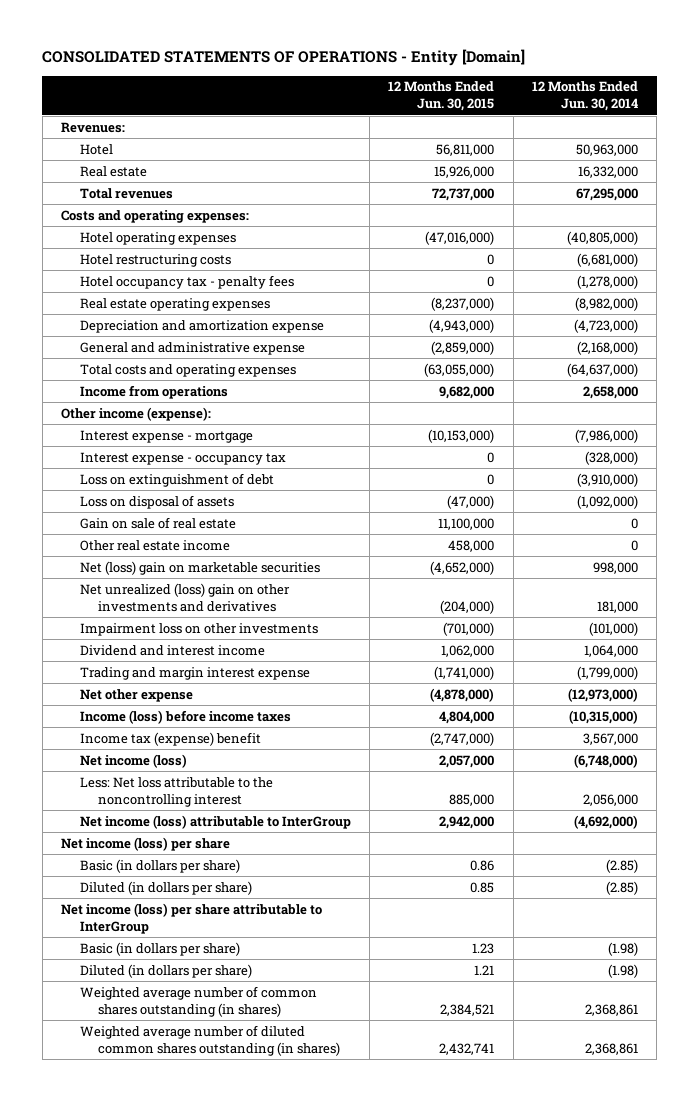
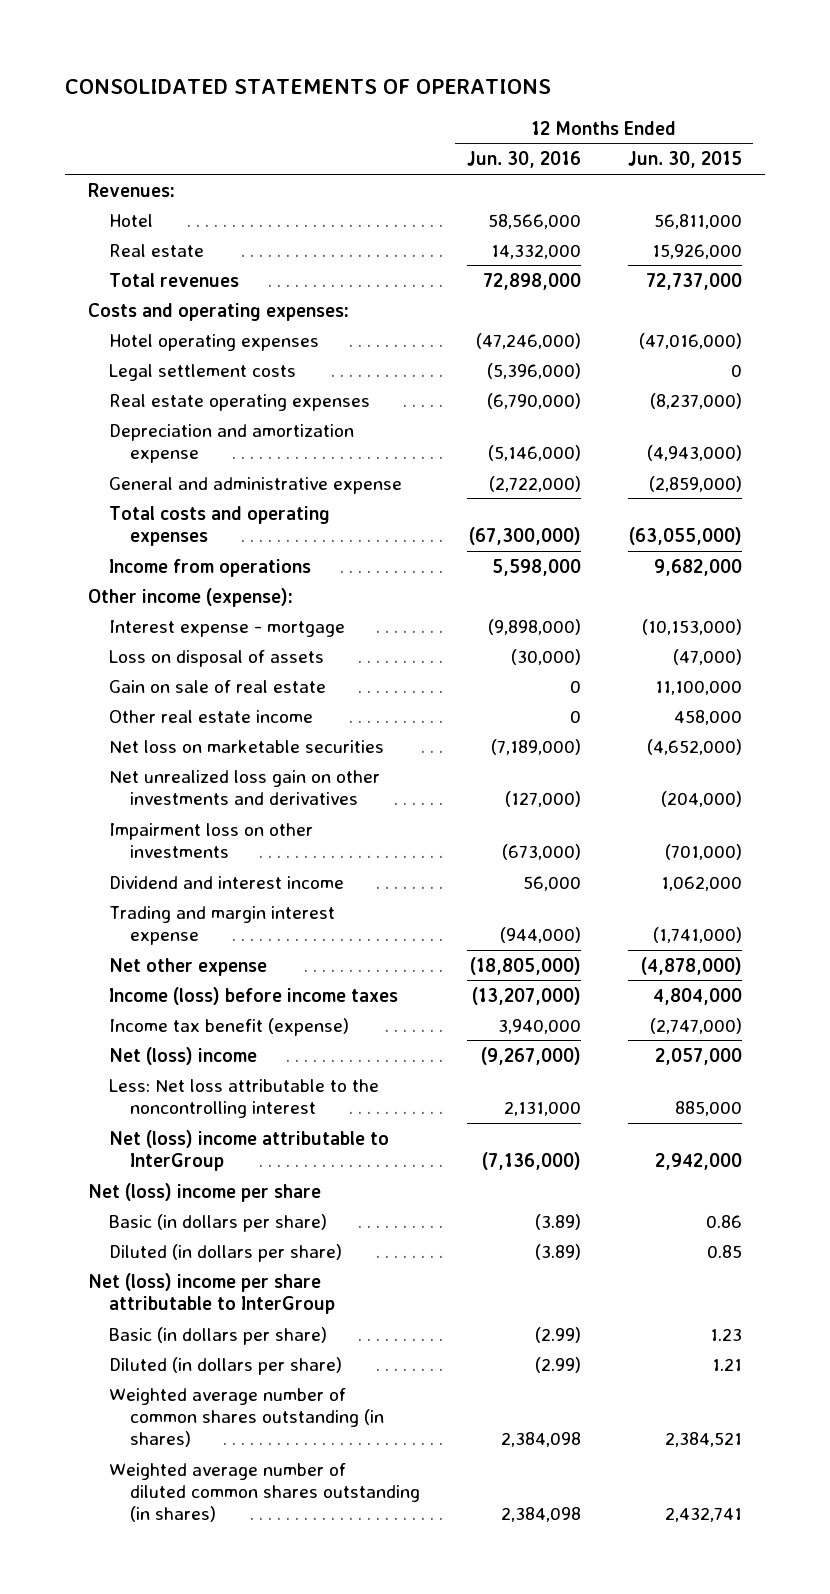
- CONSOLIDATED STATEMENTS OF OPERATIONS - Entity [Domain]
+ CONSOLIDATED STATEMENTS OF OPERATIONS
- | 12 Months Ended Jun. 30, 2015 | 12 Months Ended Jun. 30, 2014
+ | 12 Months Ended Jun. 30, 2016 | 12 Months Ended Jun. 30, 2015
- Hotel restructuring costs | 0 | (6,681,000)
- Hotel occupancy tax - penalty fees | 0 | (1,278,000)
+ Legal settlement costs | (5,396,000) | 0
- Interest expense - occupancy tax | 0 | (328,000)
- Loss on extinguishment of debt | 0 | (3,910,000)
- Net (loss) gain on marketable securities | (4,652,000) | 998,000
- Net unrealized (loss) gain on other investments and derivatives | (204,000) | 181,000
+ Net loss on marketable securities | (7,189,000) | (4,652,000)
+ Net unrealized loss gain on other investments and derivatives | (127,000) | (204,000)
- Income tax (expense) benefit | (2,747,000) | 3,567,000
- Net income (loss) | 2,057,000 | (6,748,000)
+ Income tax benefit (expense) | 3,940,000 | (2,747,000)
+ Net (loss) income | (9,267,000) | 2,057,000
- Net income (loss) attributable to InterGroup | 2,942,000 | (4,692,000)
- Net income (loss) per share
+ Net (loss) income attributable to InterGroup | (7,136,000) | 2,942,000
+ Net (loss) income per share
- Net income (loss) per share attributable to InterGroup
+ Net (loss) income per share attributable to InterGroup

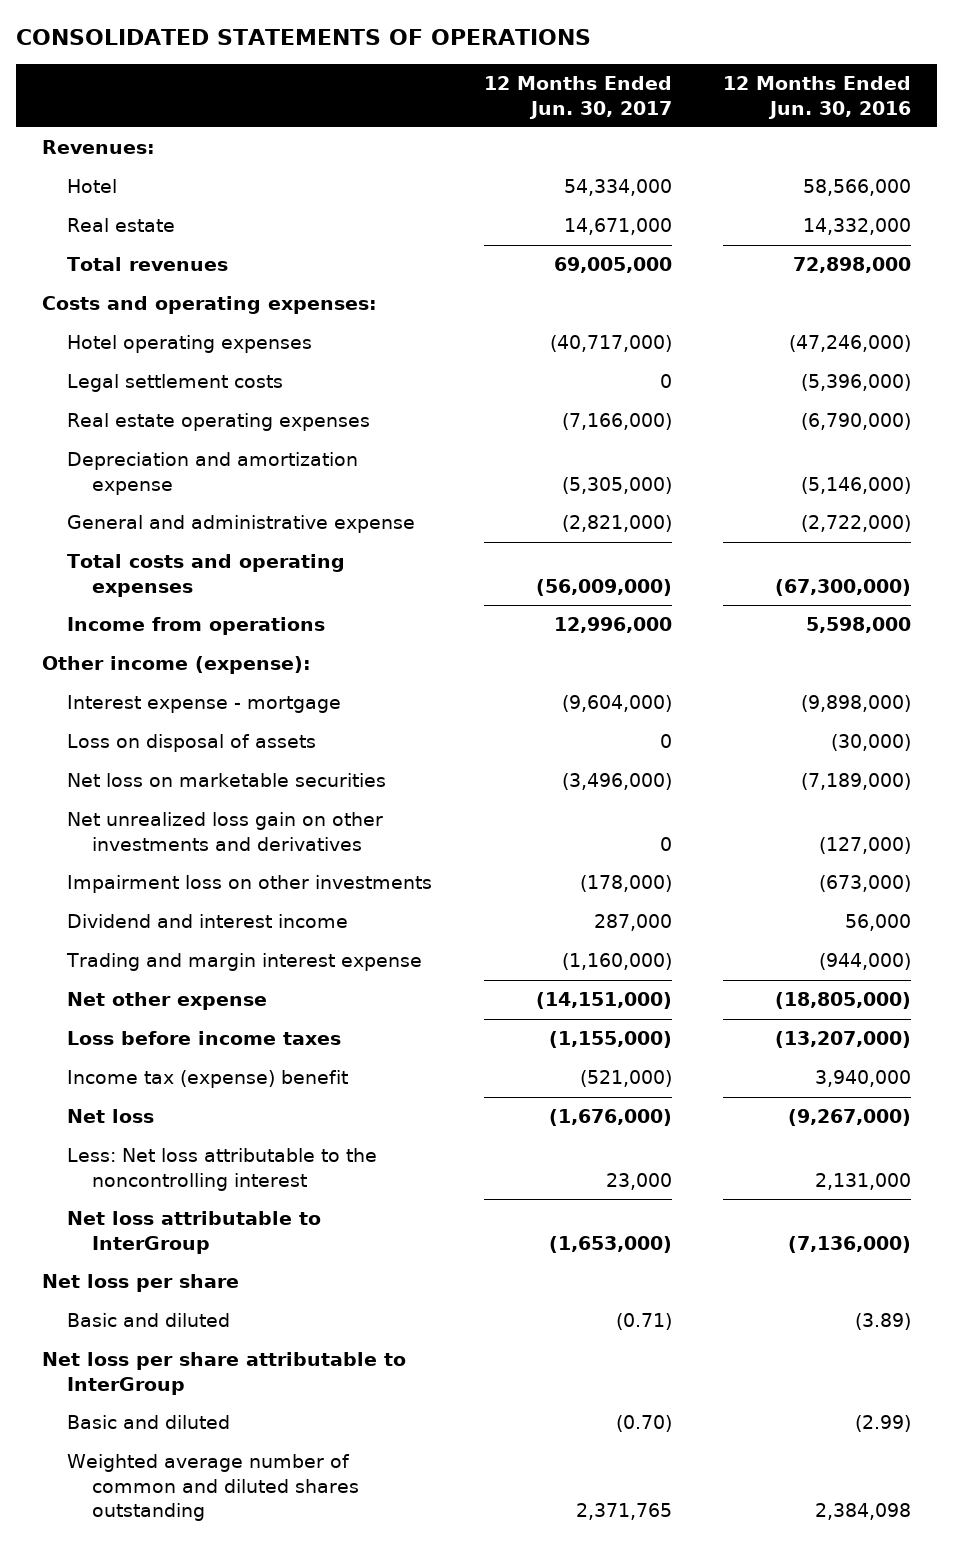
- | 12 Months Ended Jun. 30, 2016 | 12 Months Ended Jun. 30, 2015
+ | 12 Months Ended Jun. 30, 2017 | 12 Months Ended Jun. 30, 2016
- Gain on sale of real estate | 0 | 11,100,000
- Other real estate income | 0 | 458,000
- Income (loss) before income taxes | (13,207,000) | 4,804,000
- Income tax benefit (expense) | 3,940,000 | (2,747,000)
- Net (loss) income | (9,267,000) | 2,057,000
+ Loss before income taxes | (1,155,000) | (13,207,000)
+ Income tax (expense) benefit | (521,000) | 3,940,000
+ Net loss | (1,676,000) | (9,267,000)
- Net (loss) income attributable to InterGroup | (7,136,000) | 2,942,000
- Net (loss) income per share
- Basic (in dollars per share) | (3.89) | 0.86
- Diluted (in dollars per share) | (3.89) | 0.85
- Net (loss) income per share attributable to InterGroup
- Basic (in dollars per share) | (2.99) | 1.23
- Diluted (in dollars per share) | (2.99) | 1.21
- Weighted average number of common shares outstanding (in shares) | 2,384,098 | 2,384,521
- Weighted average number of diluted common shares outstanding (in shares) | 2,384,098 | 2,432,741
+ Net loss attributable to InterGroup | (1,653,000) | (7,136,000)
+ Net loss per share
+ Basic and diluted | (0.71) | (3.89)
+ Net loss per share attributable to InterGroup
+ Basic and diluted | (0.70) | (2.99)
+ Weighted average number of common and diluted shares outstanding | 2,371,765 | 2,384,098

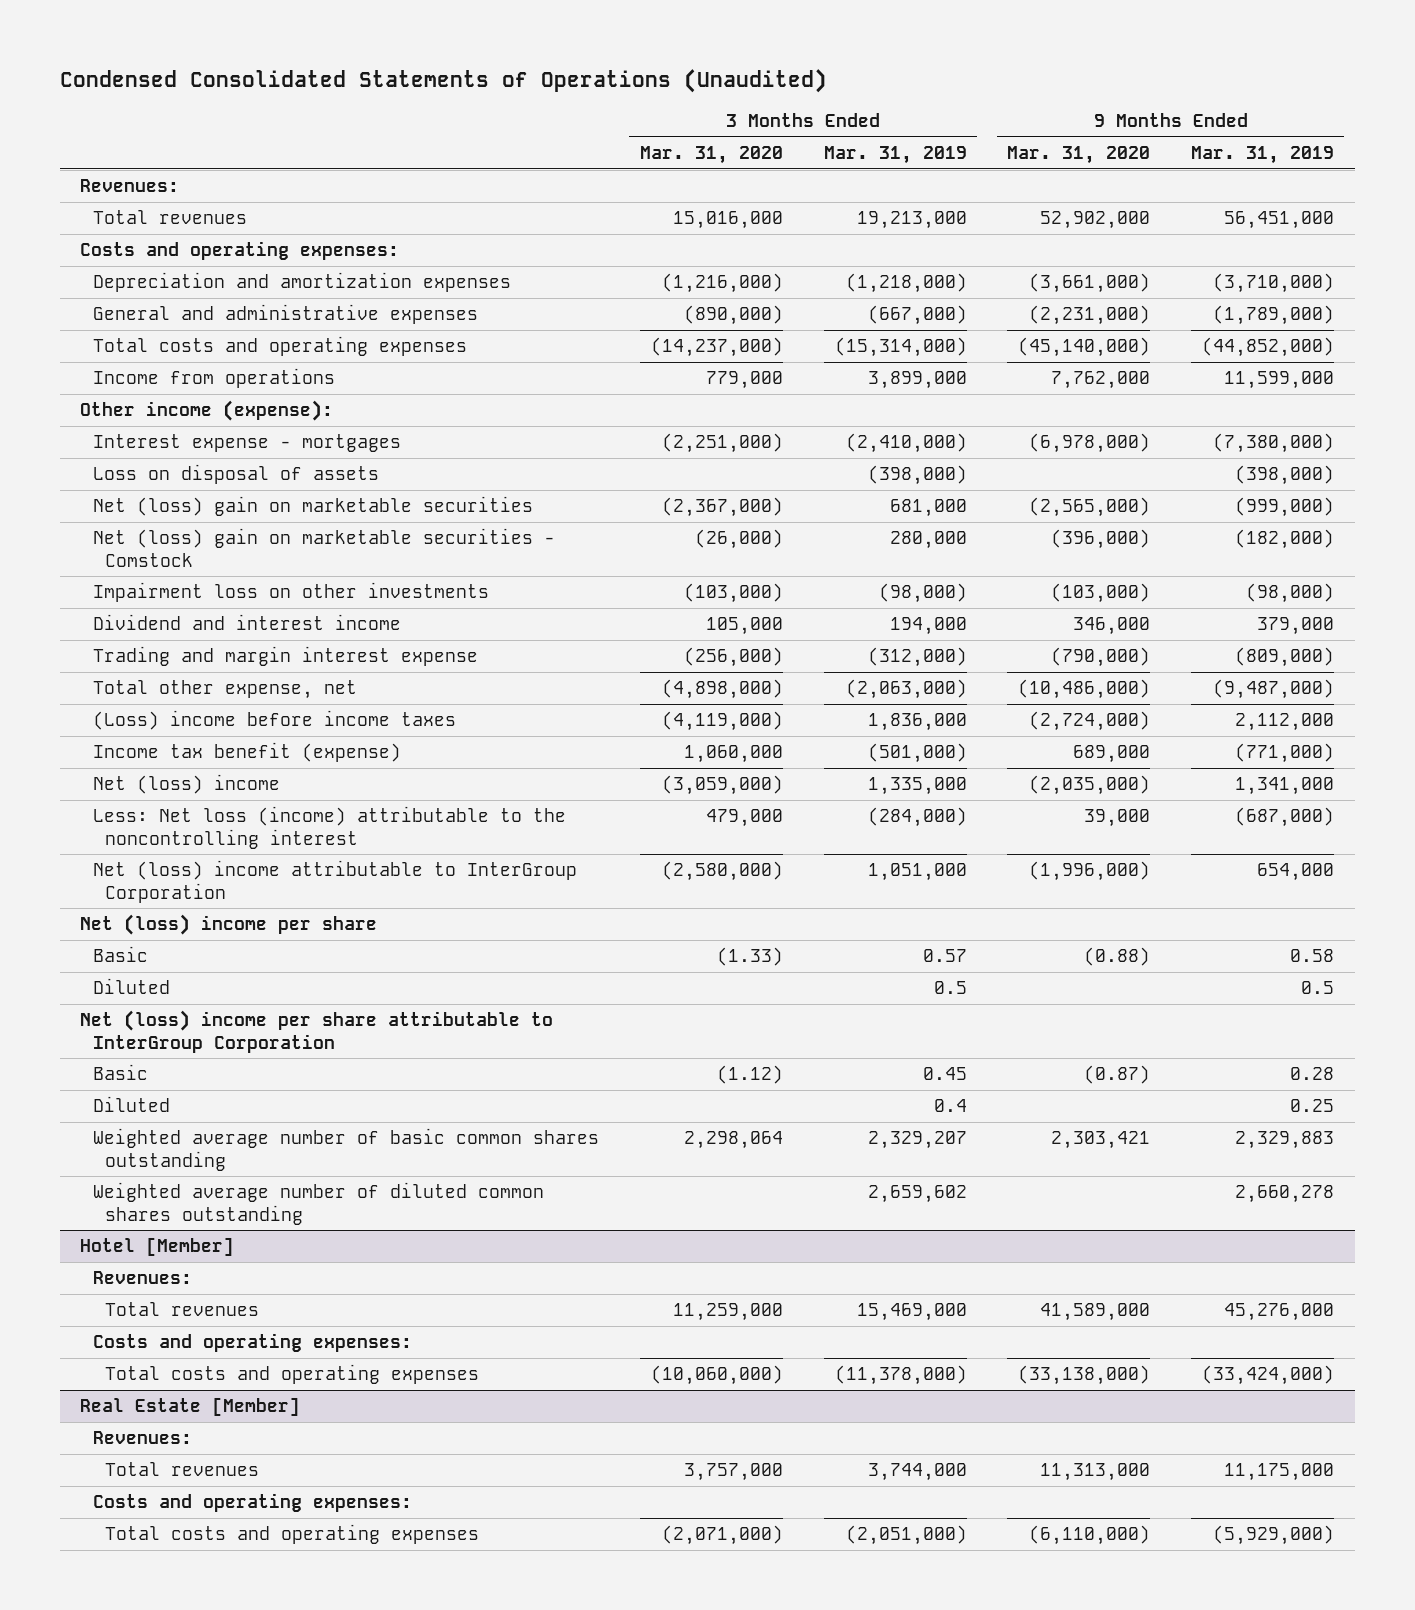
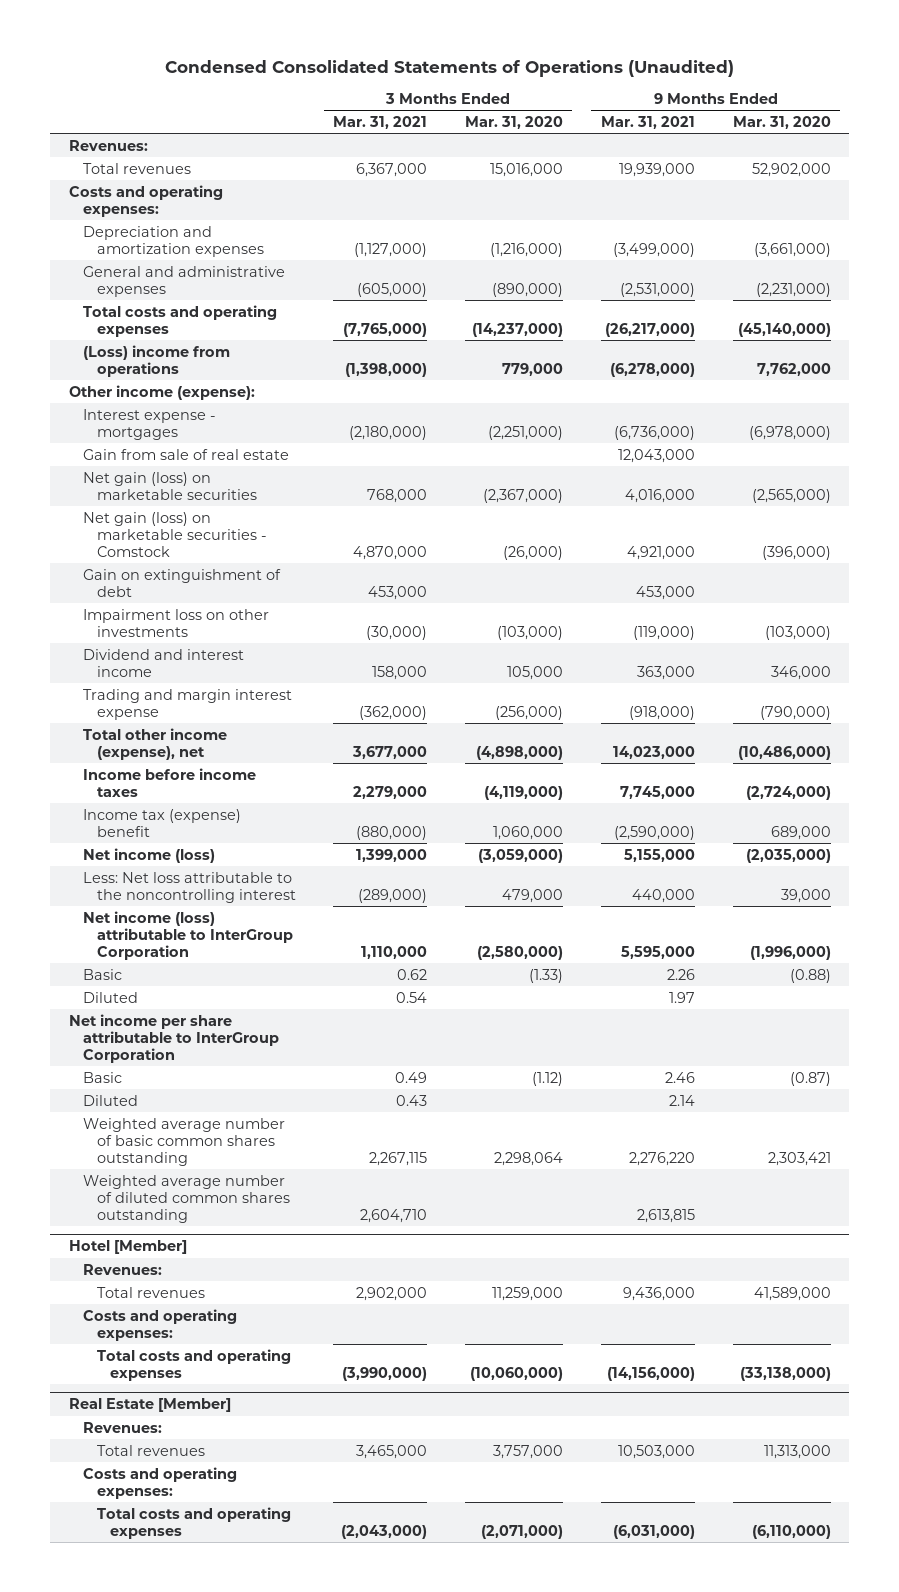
- | 3 Months Ended Mar. 31, 2020 | 3 Months Ended Mar. 31, 2019 | 9 Months Ended Mar. 31, 2020 | 9 Months Ended Mar. 31, 2019
+ | 3 Months Ended Mar. 31, 2021 | 3 Months Ended Mar. 31, 2020 | 9 Months Ended Mar. 31, 2021 | 9 Months Ended Mar. 31, 2020
- Income from operations | 779,000 | 3,899,000 | 7,762,000 | 11,599,000
+ (Loss) income from operations | (1,398,000) | 779,000 | (6,278,000) | 7,762,000
- Loss on disposal of assets | | (398,000) | | (398,000)
- Net (loss) gain on marketable securities | (2,367,000) | 681,000 | (2,565,000) | (999,000)
- Net (loss) gain on marketable securities - Comstock | (26,000) | 280,000 | (396,000) | (182,000)
+ Gain from sale of real estate | | | 12,043,000 |
+ Net gain (loss) on marketable securities | 768,000 | (2,367,000) | 4,016,000 | (2,565,000)
+ Net gain (loss) on marketable securities - Comstock | 4,870,000 | (26,000) | 4,921,000 | (396,000)
+ Gain on extinguishment of debt | 453,000 | | 453,000 |
- Total other expense, net | (4,898,000) | (2,063,000) | (10,486,000) | (9,487,000)
- (Loss) income before income taxes | (4,119,000) | 1,836,000 | (2,724,000) | 2,112,000
- Income tax benefit (expense) | 1,060,000 | (501,000) | 689,000 | (771,000)
- Net (loss) income | (3,059,000) | 1,335,000 | (2,035,000) | 1,341,000
- Less: Net loss (income) attributable to the noncontrolling interest | 479,000 | (284,000) | 39,000 | (687,000)
- Net (loss) income attributable to InterGroup Corporation | (2,580,000) | 1,051,000 | (1,996,000) | 654,000
- Net (loss) income per share
+ Total other income (expense), net | 3,677,000 | (4,898,000) | 14,023,000 | (10,486,000)
+ Income before income taxes | 2,279,000 | (4,119,000) | 7,745,000 | (2,724,000)
+ Income tax (expense) benefit | (880,000) | 1,060,000 | (2,590,000) | 689,000
+ Net income (loss) | 1,399,000 | (3,059,000) | 5,155,000 | (2,035,000)
+ Less: Net loss attributable to the noncontrolling interest | (289,000) | 479,000 | 440,000 | 39,000
+ Net income (loss) attributable to InterGroup Corporation | 1,110,000 | (2,580,000) | 5,595,000 | (1,996,000)
- Net (loss) income per share attributable to InterGroup Corporation
+ Net income per share attributable to InterGroup Corporation

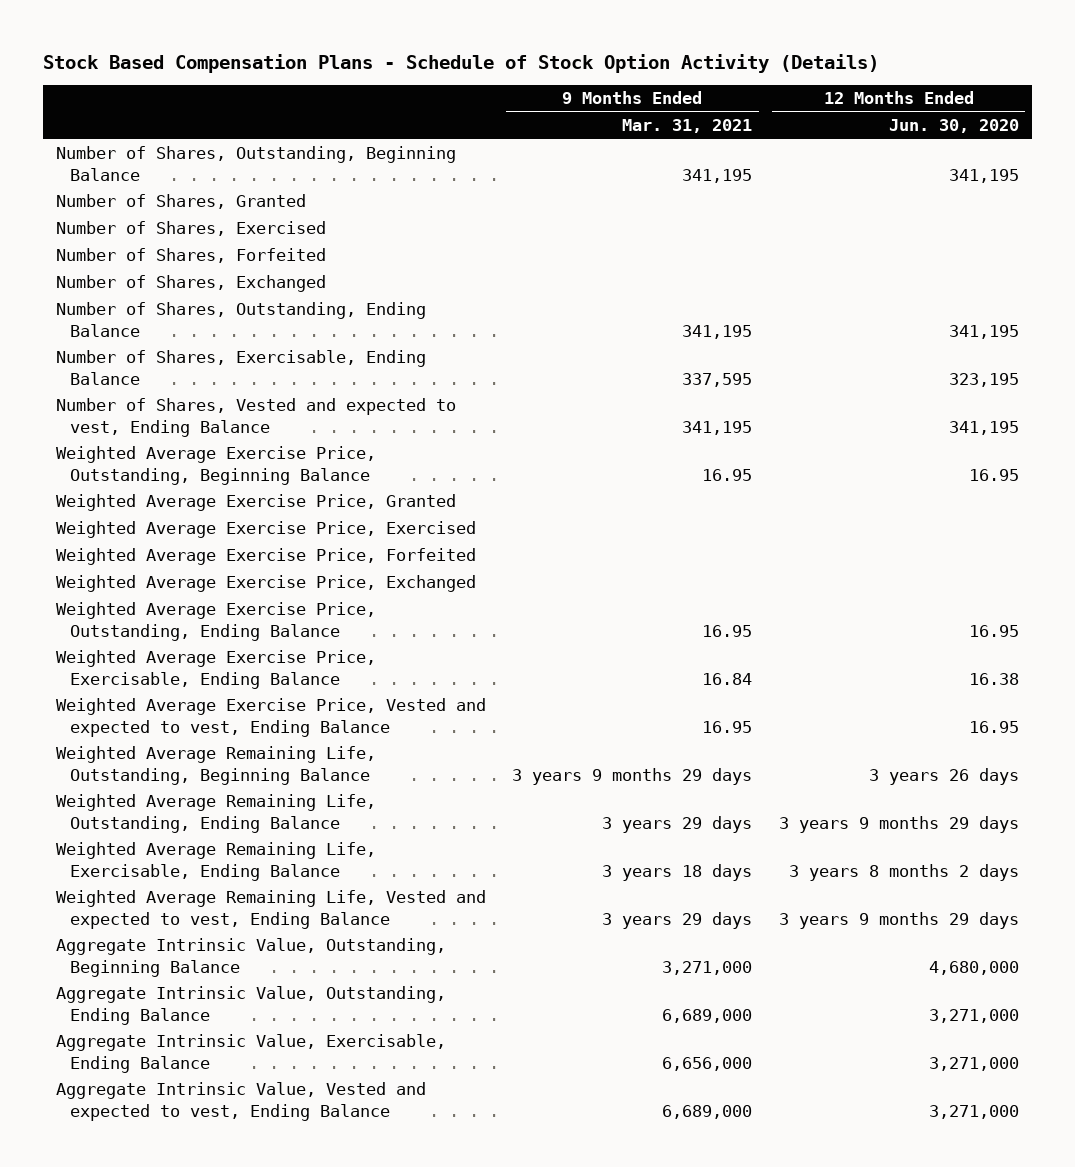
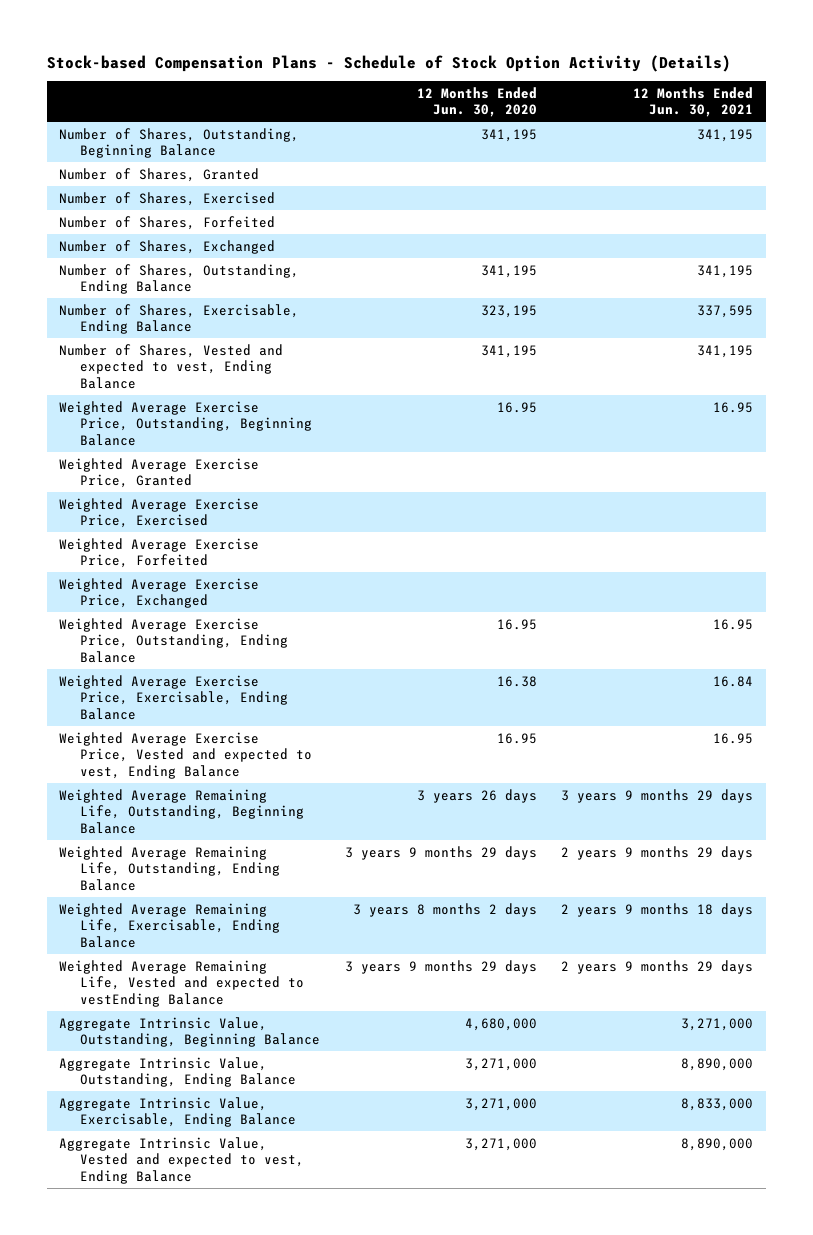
- Stock Based Compensation Plans - Schedule of Stock Option Activity (Details)
+ Stock-based Compensation Plans - Schedule of Stock Option Activity (Details)
- | 9 Months Ended Mar. 31, 2021 | 12 Months Ended Jun. 30, 2020
+ | 12 Months Ended Jun. 30, 2020 | 12 Months Ended Jun. 30, 2021
- Weighted Average Remaining Life, Vested and expected to vest, Ending Balance | 3 years 29 days | 3 years 9 months 29 days
+ Weighted Average Remaining Life, Vested and expected to vestEnding Balance | 3 years 9 months 29 days | 2 years 9 months 29 days

